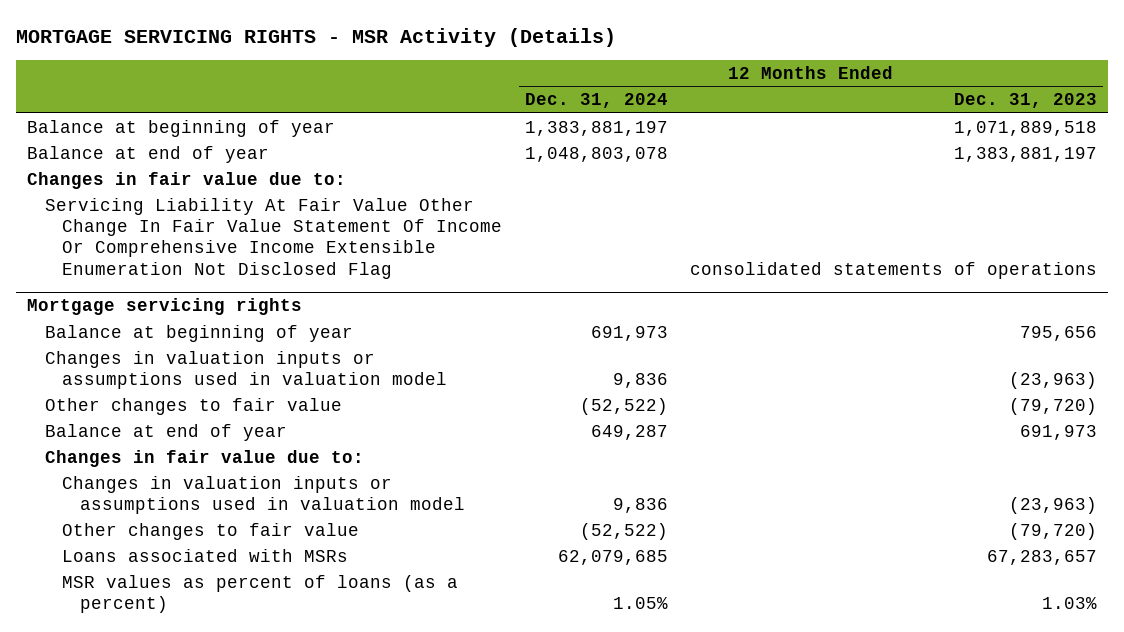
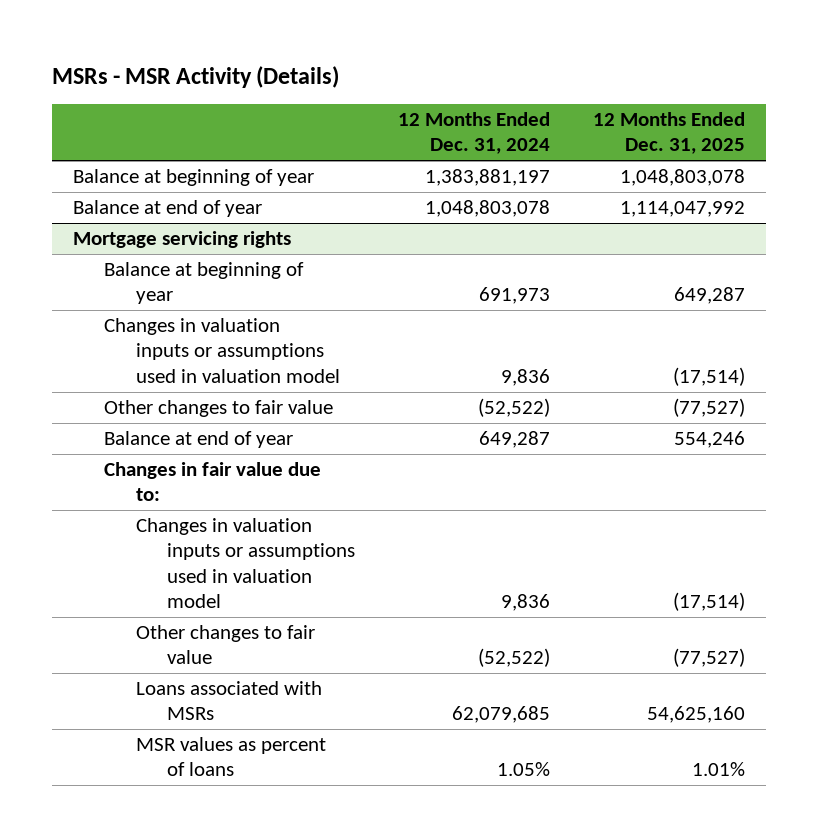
- MORTGAGE SERVICING RIGHTS - MSR Activity (Details)
+ MSRs - MSR Activity (Details)
- | 12 Months Ended Dec. 31, 2024 | 12 Months Ended Dec. 31, 2023
+ | 12 Months Ended Dec. 31, 2024 | 12 Months Ended Dec. 31, 2025
- Changes in fair value due to:
- Servicing Liability At Fair Value Other Change In Fair Value Statement Of Income Or Comprehensive Income Extensible Enumeration Not Disclosed Flag | | consolidated statements of operations
@ Mortgage servicing rights
- MSR values as percent of loans (as a percent) | 1.05% | 1.03%
+ MSR values as percent of loans | 1.05% | 1.01%

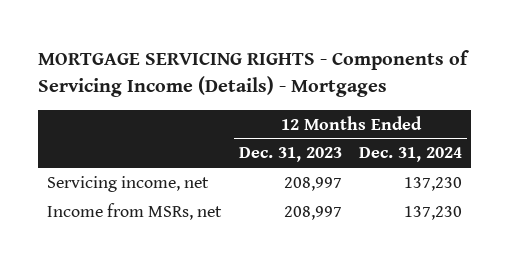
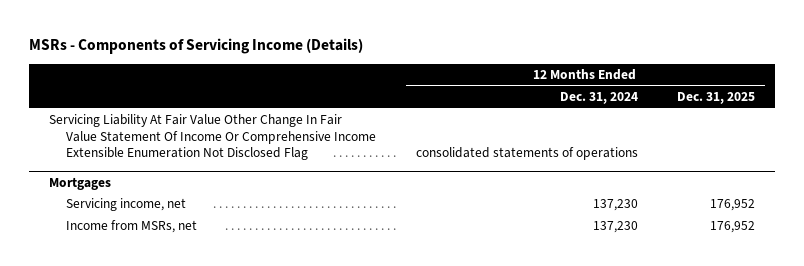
- MORTGAGE SERVICING RIGHTS - Components of Servicing Income (Details) - Mortgages
+ MSRs - Components of Servicing Income (Details)
- | 12 Months Ended Dec. 31, 2023 | 12 Months Ended Dec. 31, 2024
+ | 12 Months Ended Dec. 31, 2024 | 12 Months Ended Dec. 31, 2025
+ Servicing Liability At Fair Value Other Change In Fair Value Statement Of Income Or Comprehensive Income Extensible Enumeration Not Disclosed Flag | consolidated statements of operations |
+ Mortgages

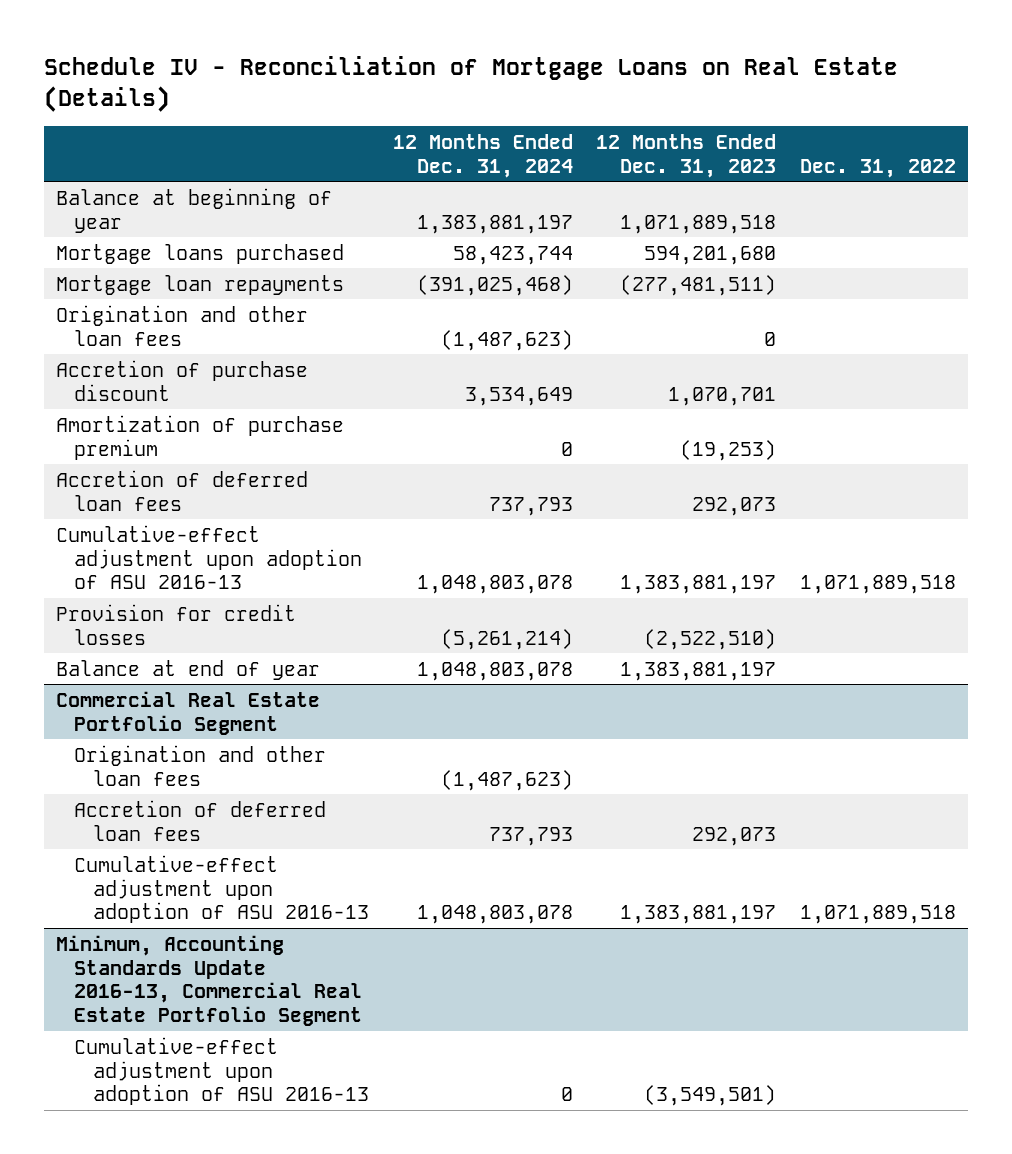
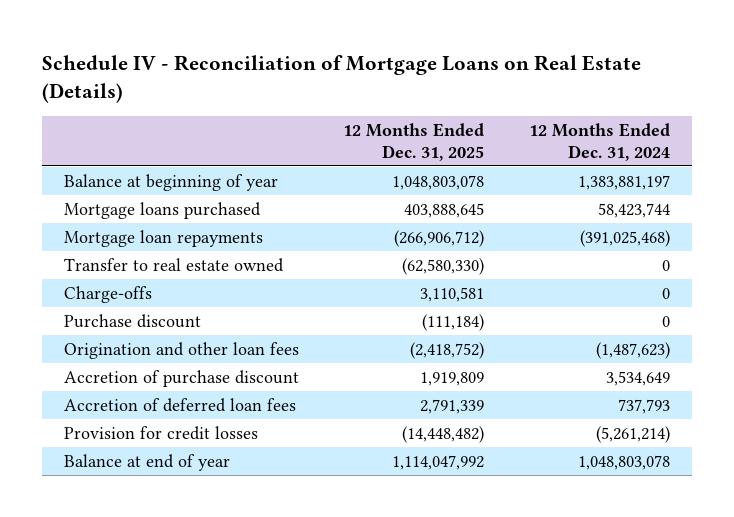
- | 12 Months Ended Dec. 31, 2024 | 12 Months Ended Dec. 31, 2023 | Dec. 31, 2022
+ | 12 Months Ended Dec. 31, 2025 | 12 Months Ended Dec. 31, 2024
+ Transfer to real estate owned | (62,580,330) | 0
+ Charge-offs | 3,110,581 | 0
+ Purchase discount | (111,184) | 0
- Amortization of purchase premium | 0 | (19,253) |
- Cumulative-effect adjustment upon adoption of ASU 2016-13 | 1,048,803,078 | 1,383,881,197 | 1,071,889,518
- Commercial Real Estate Portfolio Segment
- Origination and other loan fees | (1,487,623) | |
- Accretion of deferred loan fees | 737,793 | 292,073 |
- Cumulative-effect adjustment upon adoption of ASU 2016-13 | 1,048,803,078 | 1,383,881,197 | 1,071,889,518
- Minimum, Accounting Standards Update 2016-13, Commercial Real Estate Portfolio Segment
- Cumulative-effect adjustment upon adoption of ASU 2016-13 | 0 | (3,549,501) |

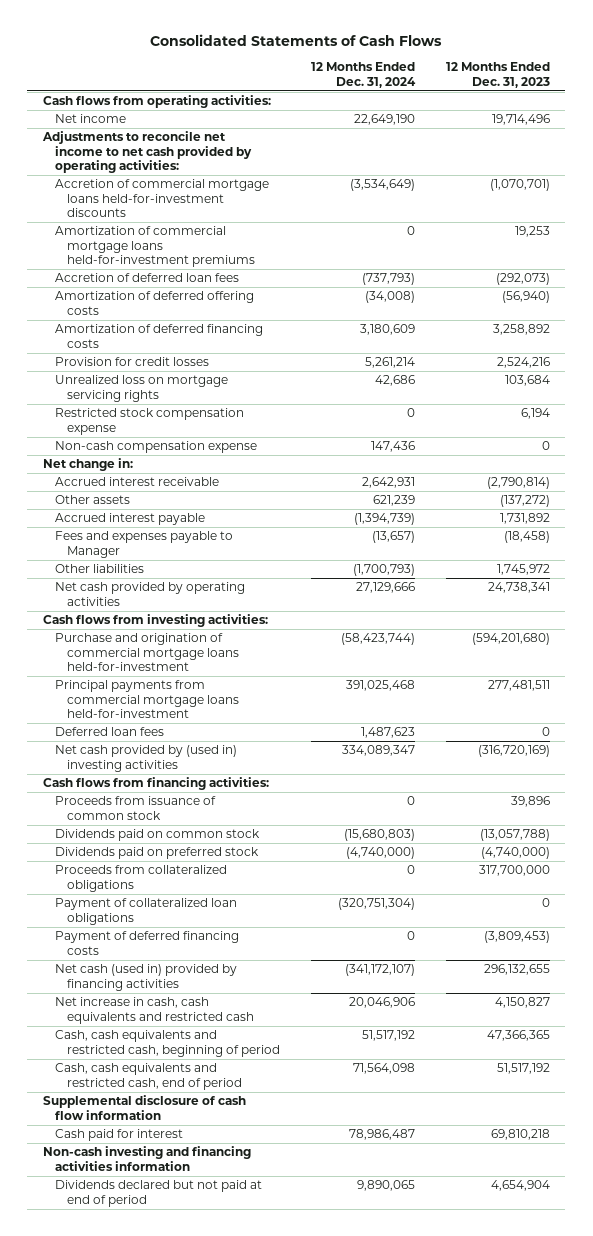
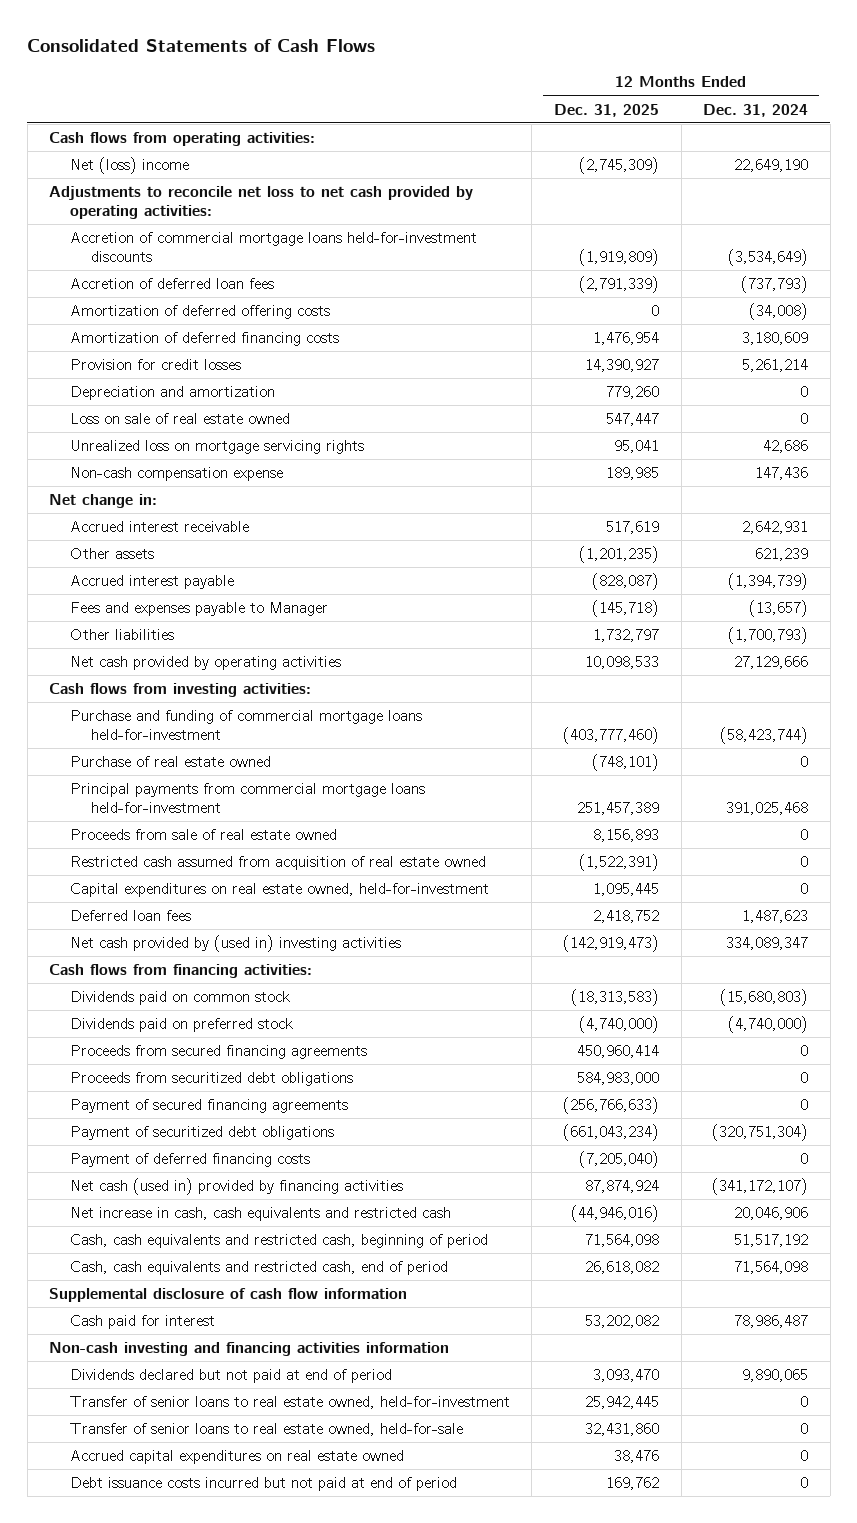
- | 12 Months Ended Dec. 31, 2024 | 12 Months Ended Dec. 31, 2023
+ | 12 Months Ended Dec. 31, 2025 | 12 Months Ended Dec. 31, 2024
- Net income | 22,649,190 | 19,714,496
- Adjustments to reconcile net income to net cash provided by operating activities:
+ Net (loss) income | (2,745,309) | 22,649,190
+ Adjustments to reconcile net loss to net cash provided by operating activities:
- Amortization of commercial mortgage loans held-for-investment premiums | 0 | 19,253
+ Depreciation and amortization | 779,260 | 0
+ Loss on sale of real estate owned | 547,447 | 0
- Restricted stock compensation expense | 0 | 6,194
- Purchase and origination of commercial mortgage loans held-for-investment | (58,423,744) | (594,201,680)
+ Purchase and funding of commercial mortgage loans held-for-investment | (403,777,460) | (58,423,744)
+ Purchase of real estate owned | (748,101) | 0
+ Proceeds from sale of real estate owned | 8,156,893 | 0
+ Restricted cash assumed from acquisition of real estate owned | (1,522,391) | 0
+ Capital expenditures on real estate owned, held-for-investment | 1,095,445 | 0
- Proceeds from issuance of common stock | 0 | 39,896
- Proceeds from collateralized obligations | 0 | 317,700,000
- Payment of collateralized loan obligations | (320,751,304) | 0
+ Proceeds from secured financing agreements | 450,960,414 | 0
+ Proceeds from securitized debt obligations | 584,983,000 | 0
+ Payment of secured financing agreements | (256,766,633) | 0
+ Payment of securitized debt obligations | (661,043,234) | (320,751,304)
+ Transfer of senior loans to real estate owned, held-for-investment | 25,942,445 | 0
+ Transfer of senior loans to real estate owned, held-for-sale | 32,431,860 | 0
+ Accrued capital expenditures on real estate owned | 38,476 | 0
+ Debt issuance costs incurred but not paid at end of period | 169,762 | 0

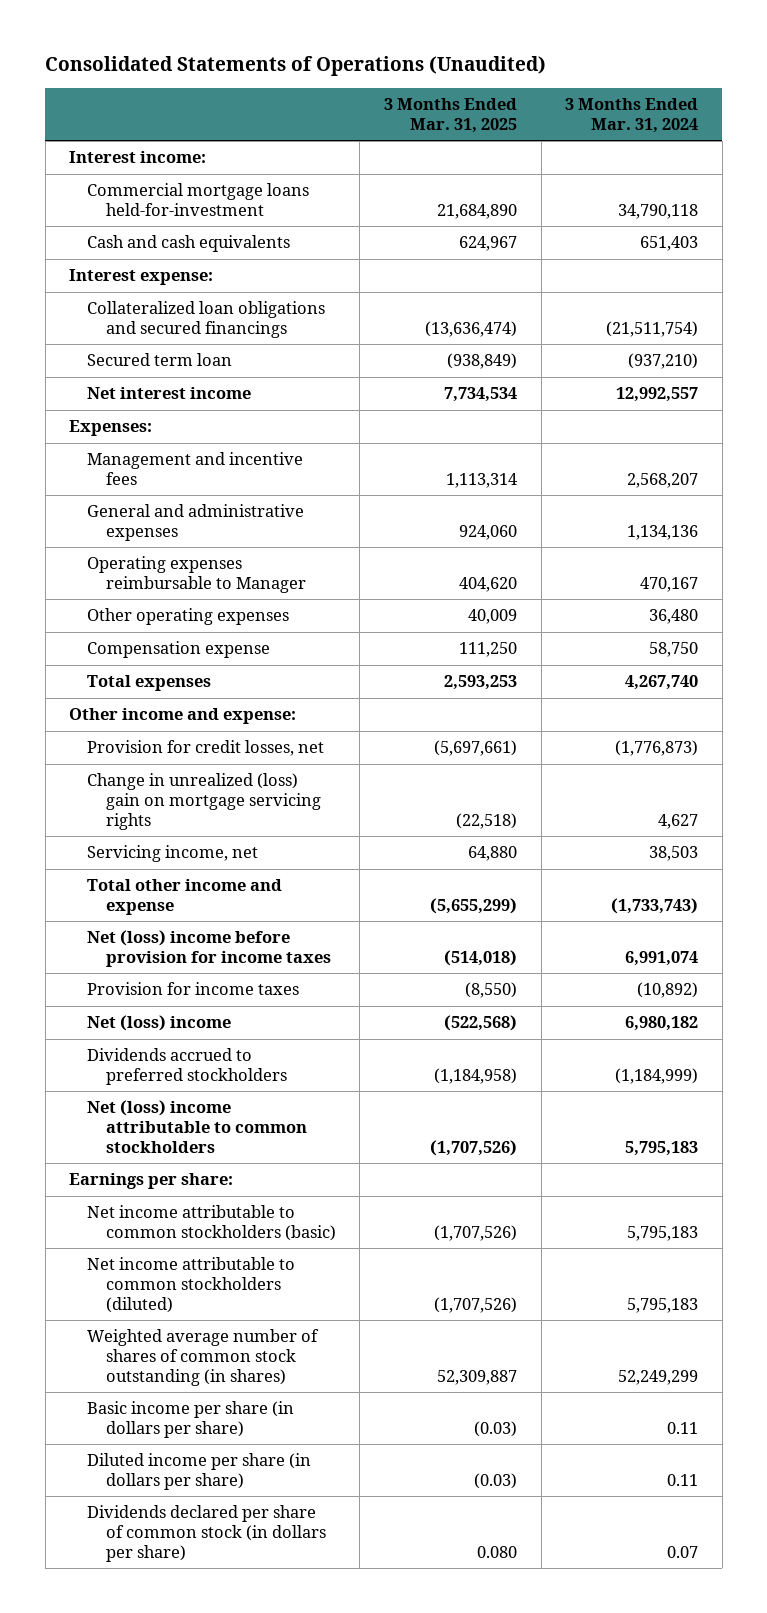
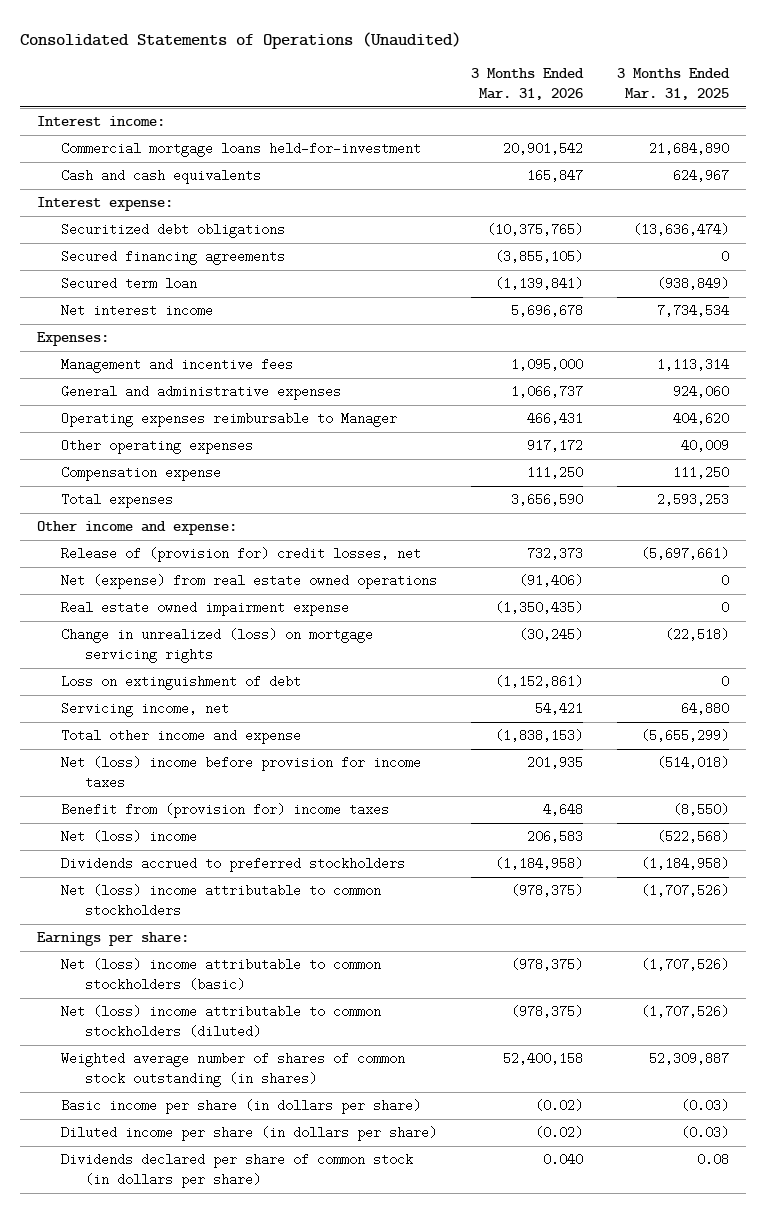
- | 3 Months Ended Mar. 31, 2025 | 3 Months Ended Mar. 31, 2024
+ | 3 Months Ended Mar. 31, 2026 | 3 Months Ended Mar. 31, 2025
- Collateralized loan obligations and secured financings | (13,636,474) | (21,511,754)
+ Securitized debt obligations | (10,375,765) | (13,636,474)
+ Secured financing agreements | (3,855,105) | 0
- Provision for credit losses, net | (5,697,661) | (1,776,873)
- Change in unrealized (loss) gain on mortgage servicing rights | (22,518) | 4,627
+ Release of (provision for) credit losses, net | 732,373 | (5,697,661)
+ Net (expense) from real estate owned operations | (91,406) | 0
+ Real estate owned impairment expense | (1,350,435) | 0
+ Change in unrealized (loss) on mortgage servicing rights | (30,245) | (22,518)
+ Loss on extinguishment of debt | (1,152,861) | 0
- Provision for income taxes | (8,550) | (10,892)
+ Benefit from (provision for) income taxes | 4,648 | (8,550)
- Net income attributable to common stockholders (basic) | (1,707,526) | 5,795,183
- Net income attributable to common stockholders (diluted) | (1,707,526) | 5,795,183
+ Net (loss) income attributable to common stockholders (basic) | (978,375) | (1,707,526)
+ Net (loss) income attributable to common stockholders (diluted) | (978,375) | (1,707,526)
- Dividends declared per share of common stock (in dollars per share) | 0.080 | 0.07
+ Dividends declared per share of common stock (in dollars per share) | 0.040 | 0.08

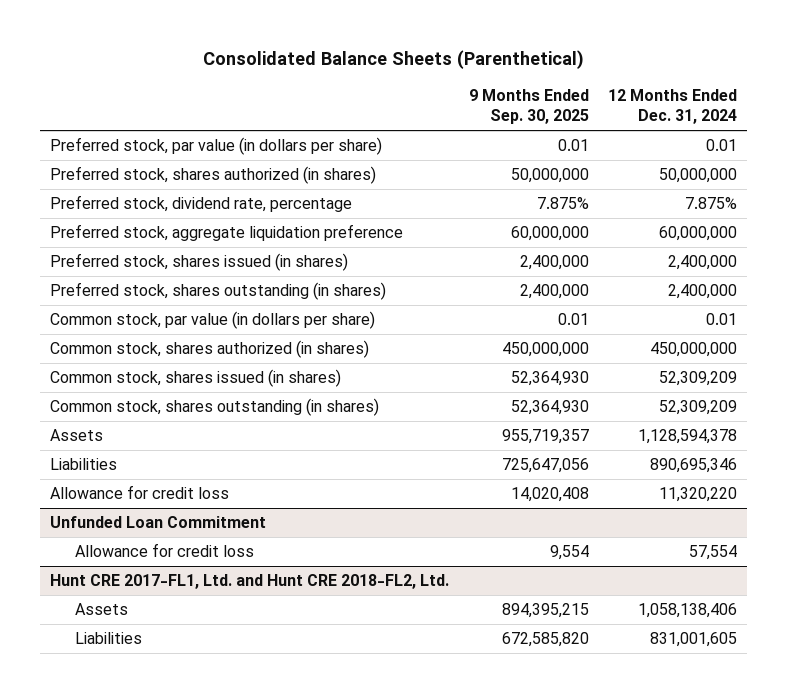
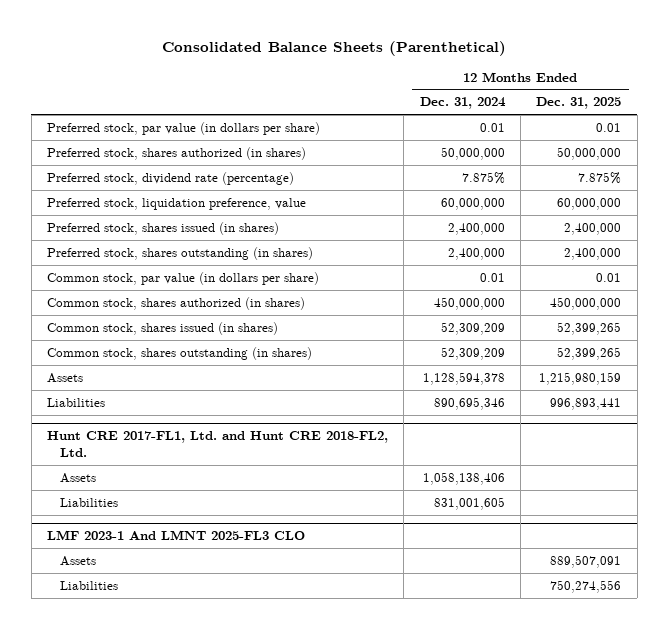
- | 9 Months Ended Sep. 30, 2025 | 12 Months Ended Dec. 31, 2024
+ | 12 Months Ended Dec. 31, 2024 | 12 Months Ended Dec. 31, 2025
- Preferred stock, dividend rate, percentage | 7.875% | 7.875%
- Preferred stock, aggregate liquidation preference | 60,000,000 | 60,000,000
+ Preferred stock, dividend rate (percentage) | 7.875% | 7.875%
+ Preferred stock, liquidation preference, value | 60,000,000 | 60,000,000
- Allowance for credit loss | 14,020,408 | 11,320,220
- Unfunded Loan Commitment
- Allowance for credit loss | 9,554 | 57,554
+ LMF 2023-1 And LMNT 2025-FL3 CLO
+ Assets | | 889,507,091
+ Liabilities | | 750,274,556

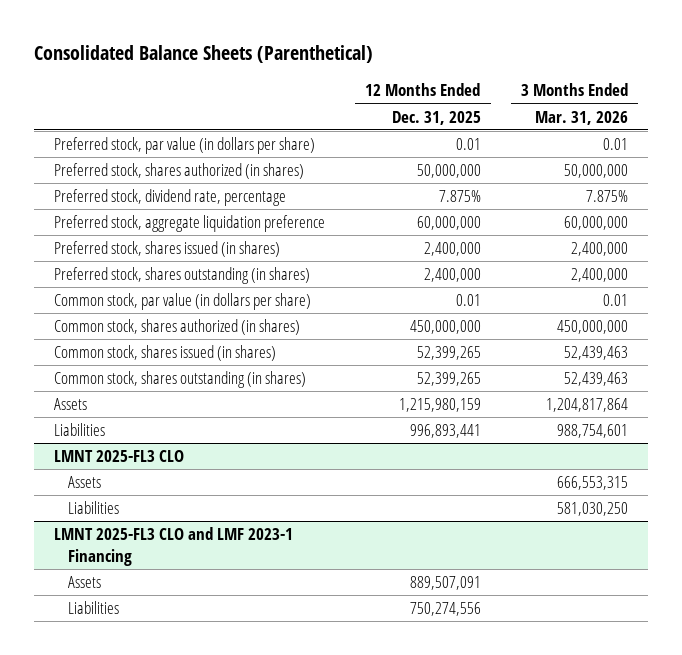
- | 12 Months Ended Dec. 31, 2024 | 12 Months Ended Dec. 31, 2025
+ | 12 Months Ended Dec. 31, 2025 | 3 Months Ended Mar. 31, 2026
- Preferred stock, dividend rate (percentage) | 7.875% | 7.875%
- Preferred stock, liquidation preference, value | 60,000,000 | 60,000,000
+ Preferred stock, dividend rate, percentage | 7.875% | 7.875%
+ Preferred stock, aggregate liquidation preference | 60,000,000 | 60,000,000
- Hunt CRE 2017-FL1, Ltd. and Hunt CRE 2018-FL2, Ltd.
+ LMNT 2025-FL3 CLO
- LMF 2023-1 And LMNT 2025-FL3 CLO
+ LMNT 2025-FL3 CLO and LMF 2023-1 Financing

